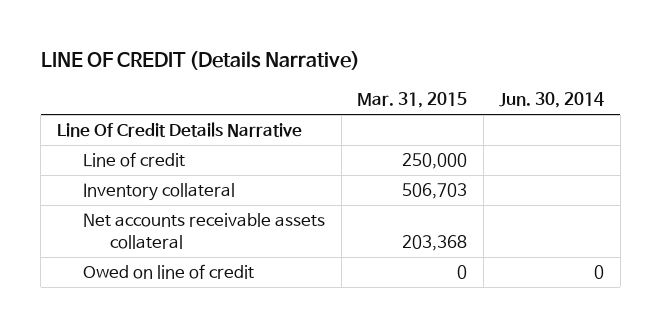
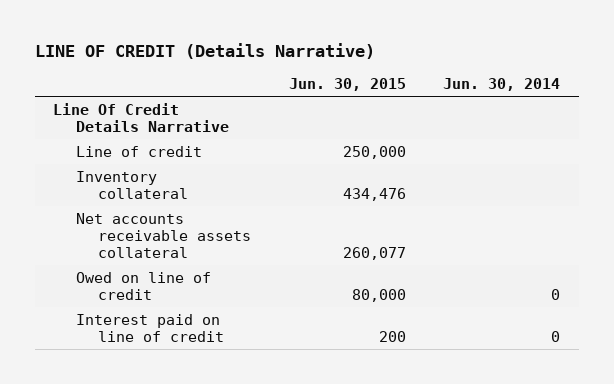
- | Mar. 31, 2015 | Jun. 30, 2014
+ | Jun. 30, 2015 | Jun. 30, 2014
+ Interest paid on line of credit | 200 | 0

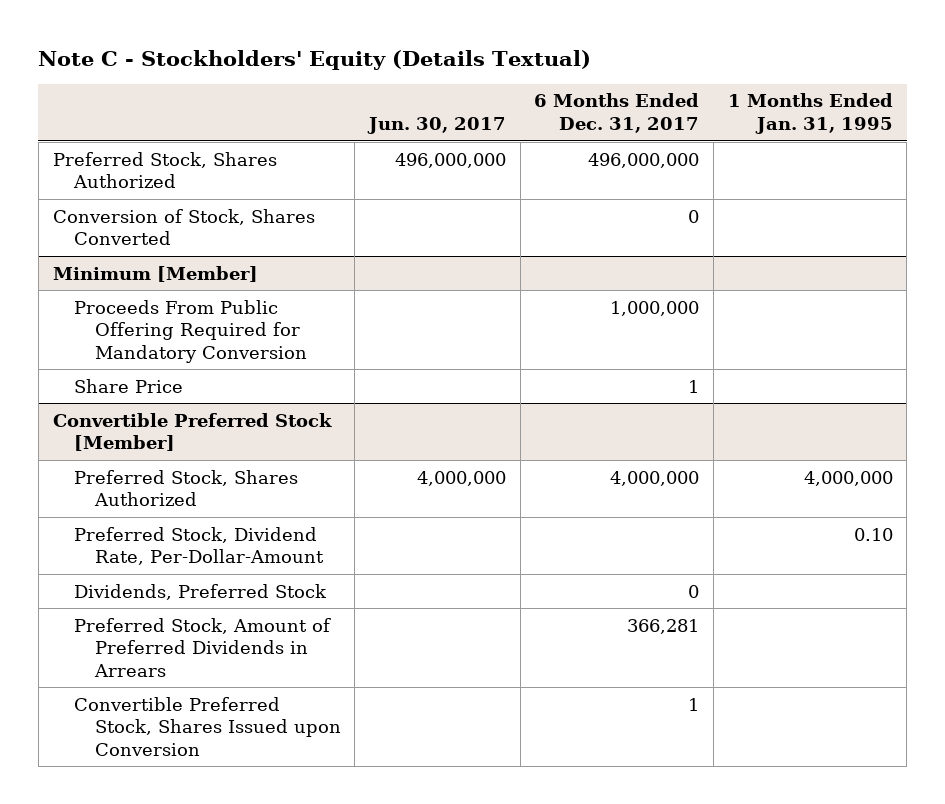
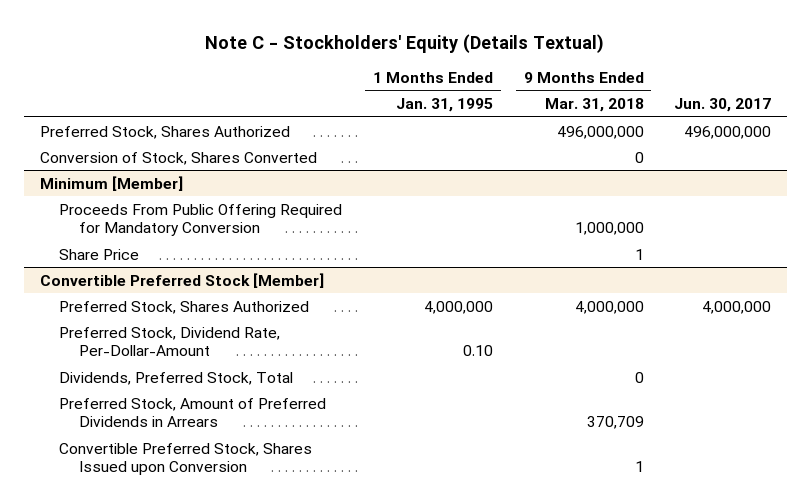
- | Jun. 30, 2017 | 6 Months Ended Dec. 31, 2017 | 1 Months Ended Jan. 31, 1995
+ | 1 Months Ended Jan. 31, 1995 | 9 Months Ended Mar. 31, 2018 | Jun. 30, 2017
@ Convertible Preferred Stock [Member]
- Dividends, Preferred Stock | | 0 |
+ Dividends, Preferred Stock, Total | | 0 |

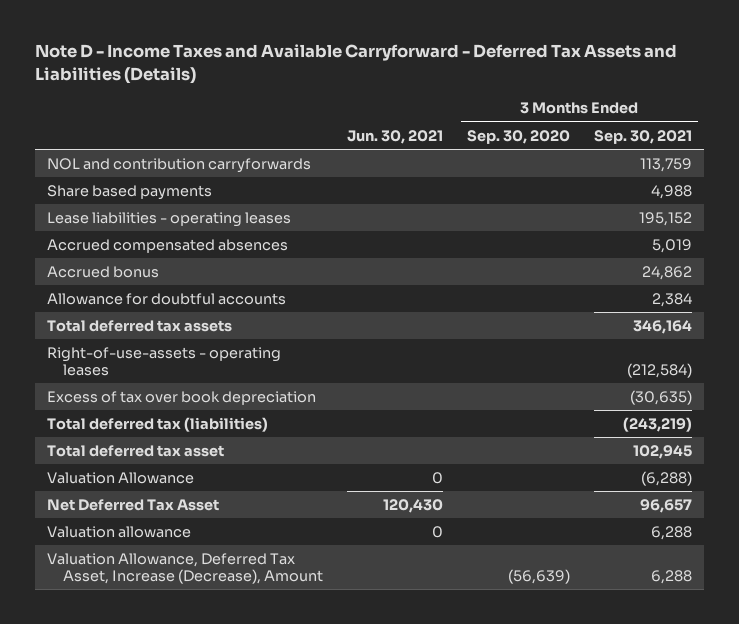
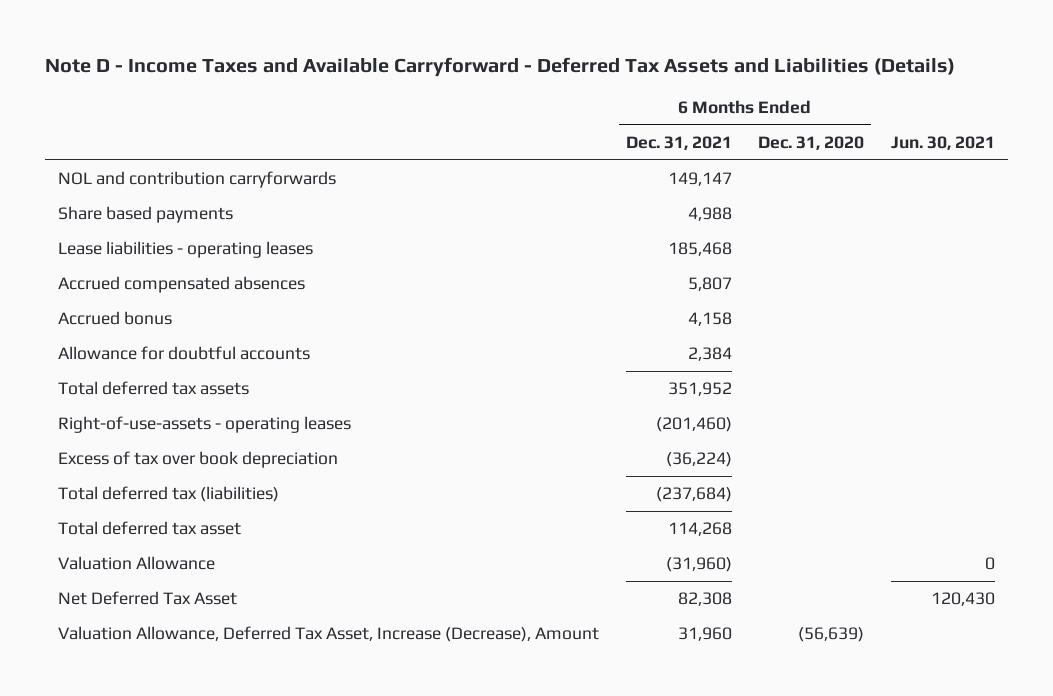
- | Jun. 30, 2021 | 3 Months Ended Sep. 30, 2020 | 3 Months Ended Sep. 30, 2021
+ | 6 Months Ended Dec. 31, 2021 | 6 Months Ended Dec. 31, 2020 | Jun. 30, 2021
- Valuation allowance | 0 | | 6,288

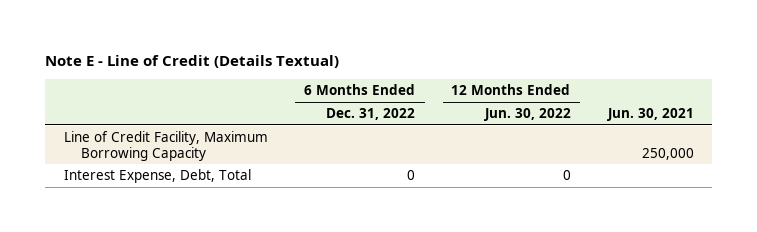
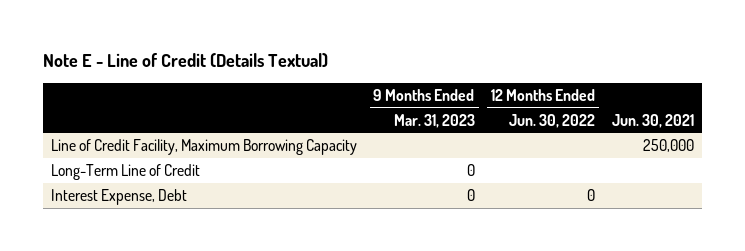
- | 6 Months Ended Dec. 31, 2022 | 12 Months Ended Jun. 30, 2022 | Jun. 30, 2021
+ | 9 Months Ended Mar. 31, 2023 | 12 Months Ended Jun. 30, 2022 | Jun. 30, 2021
- Interest Expense, Debt, Total | 0 | 0 |
+ Long-Term Line of Credit | 0 | |
+ Interest Expense, Debt | 0 | 0 |

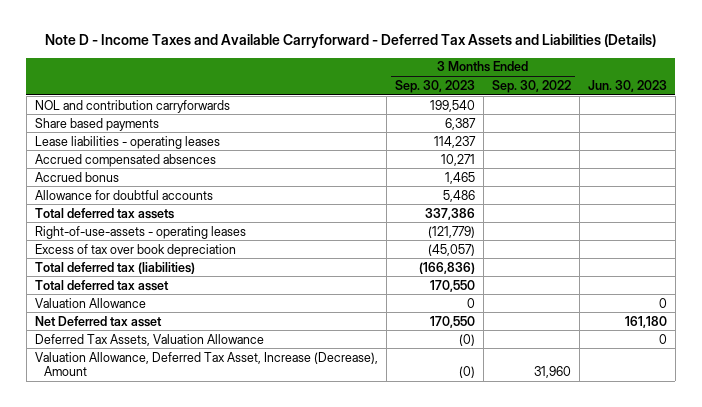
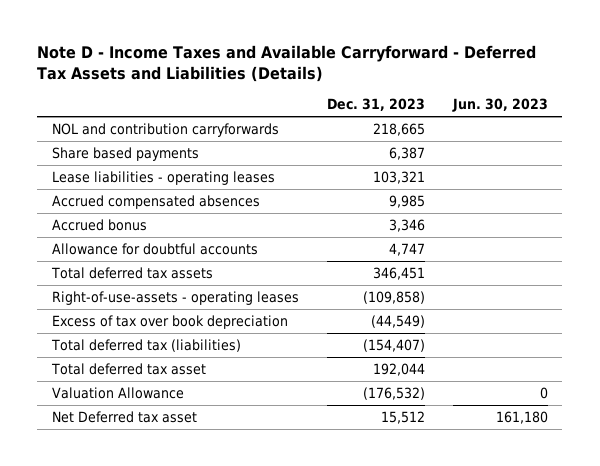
- | 3 Months Ended Sep. 30, 2023 | 3 Months Ended Sep. 30, 2022 | Jun. 30, 2023
+ | Dec. 31, 2023 | Jun. 30, 2023
- Deferred Tax Assets, Valuation Allowance | (0) | | 0
- Valuation Allowance, Deferred Tax Asset, Increase (Decrease), Amount | (0) | 31,960 |

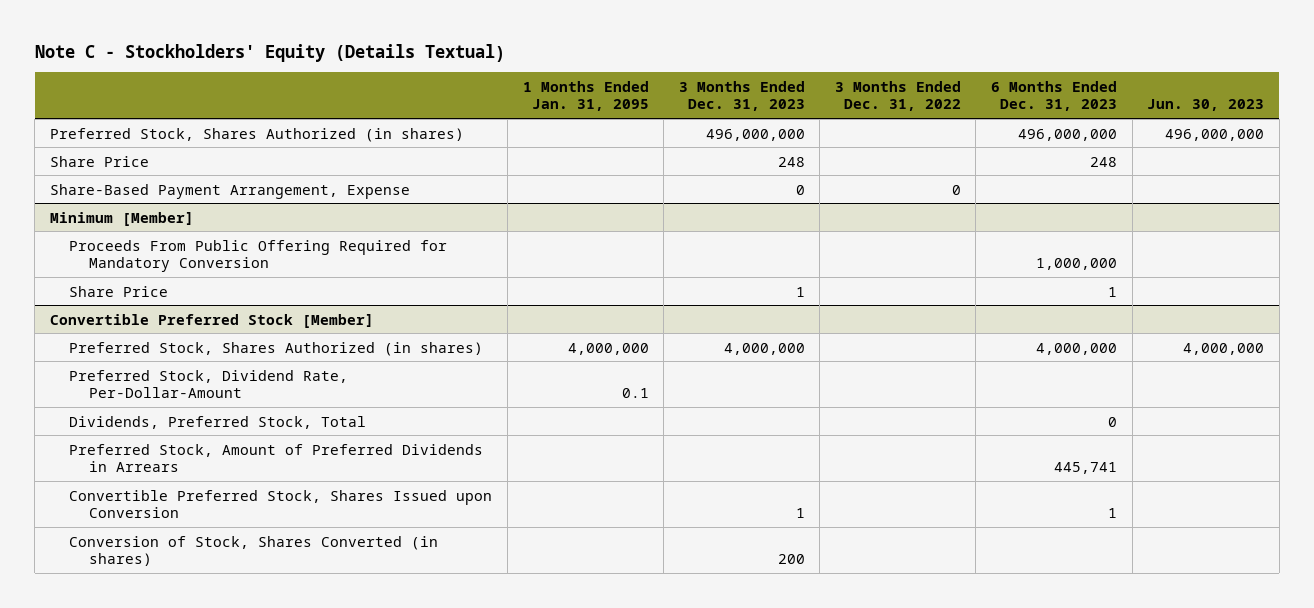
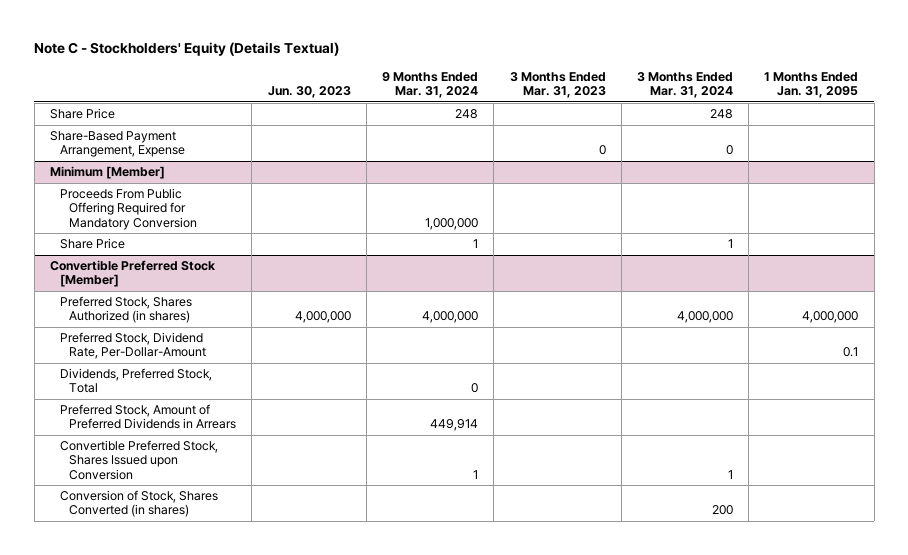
- | 1 Months Ended Jan. 31, 2095 | 3 Months Ended Dec. 31, 2023 | 3 Months Ended Dec. 31, 2022 | 6 Months Ended Dec. 31, 2023 | Jun. 30, 2023
+ | Jun. 30, 2023 | 9 Months Ended Mar. 31, 2024 | 3 Months Ended Mar. 31, 2023 | 3 Months Ended Mar. 31, 2024 | 1 Months Ended Jan. 31, 2095
- Preferred Stock, Shares Authorized (in shares) | | 496,000,000 | | 496,000,000 | 496,000,000

